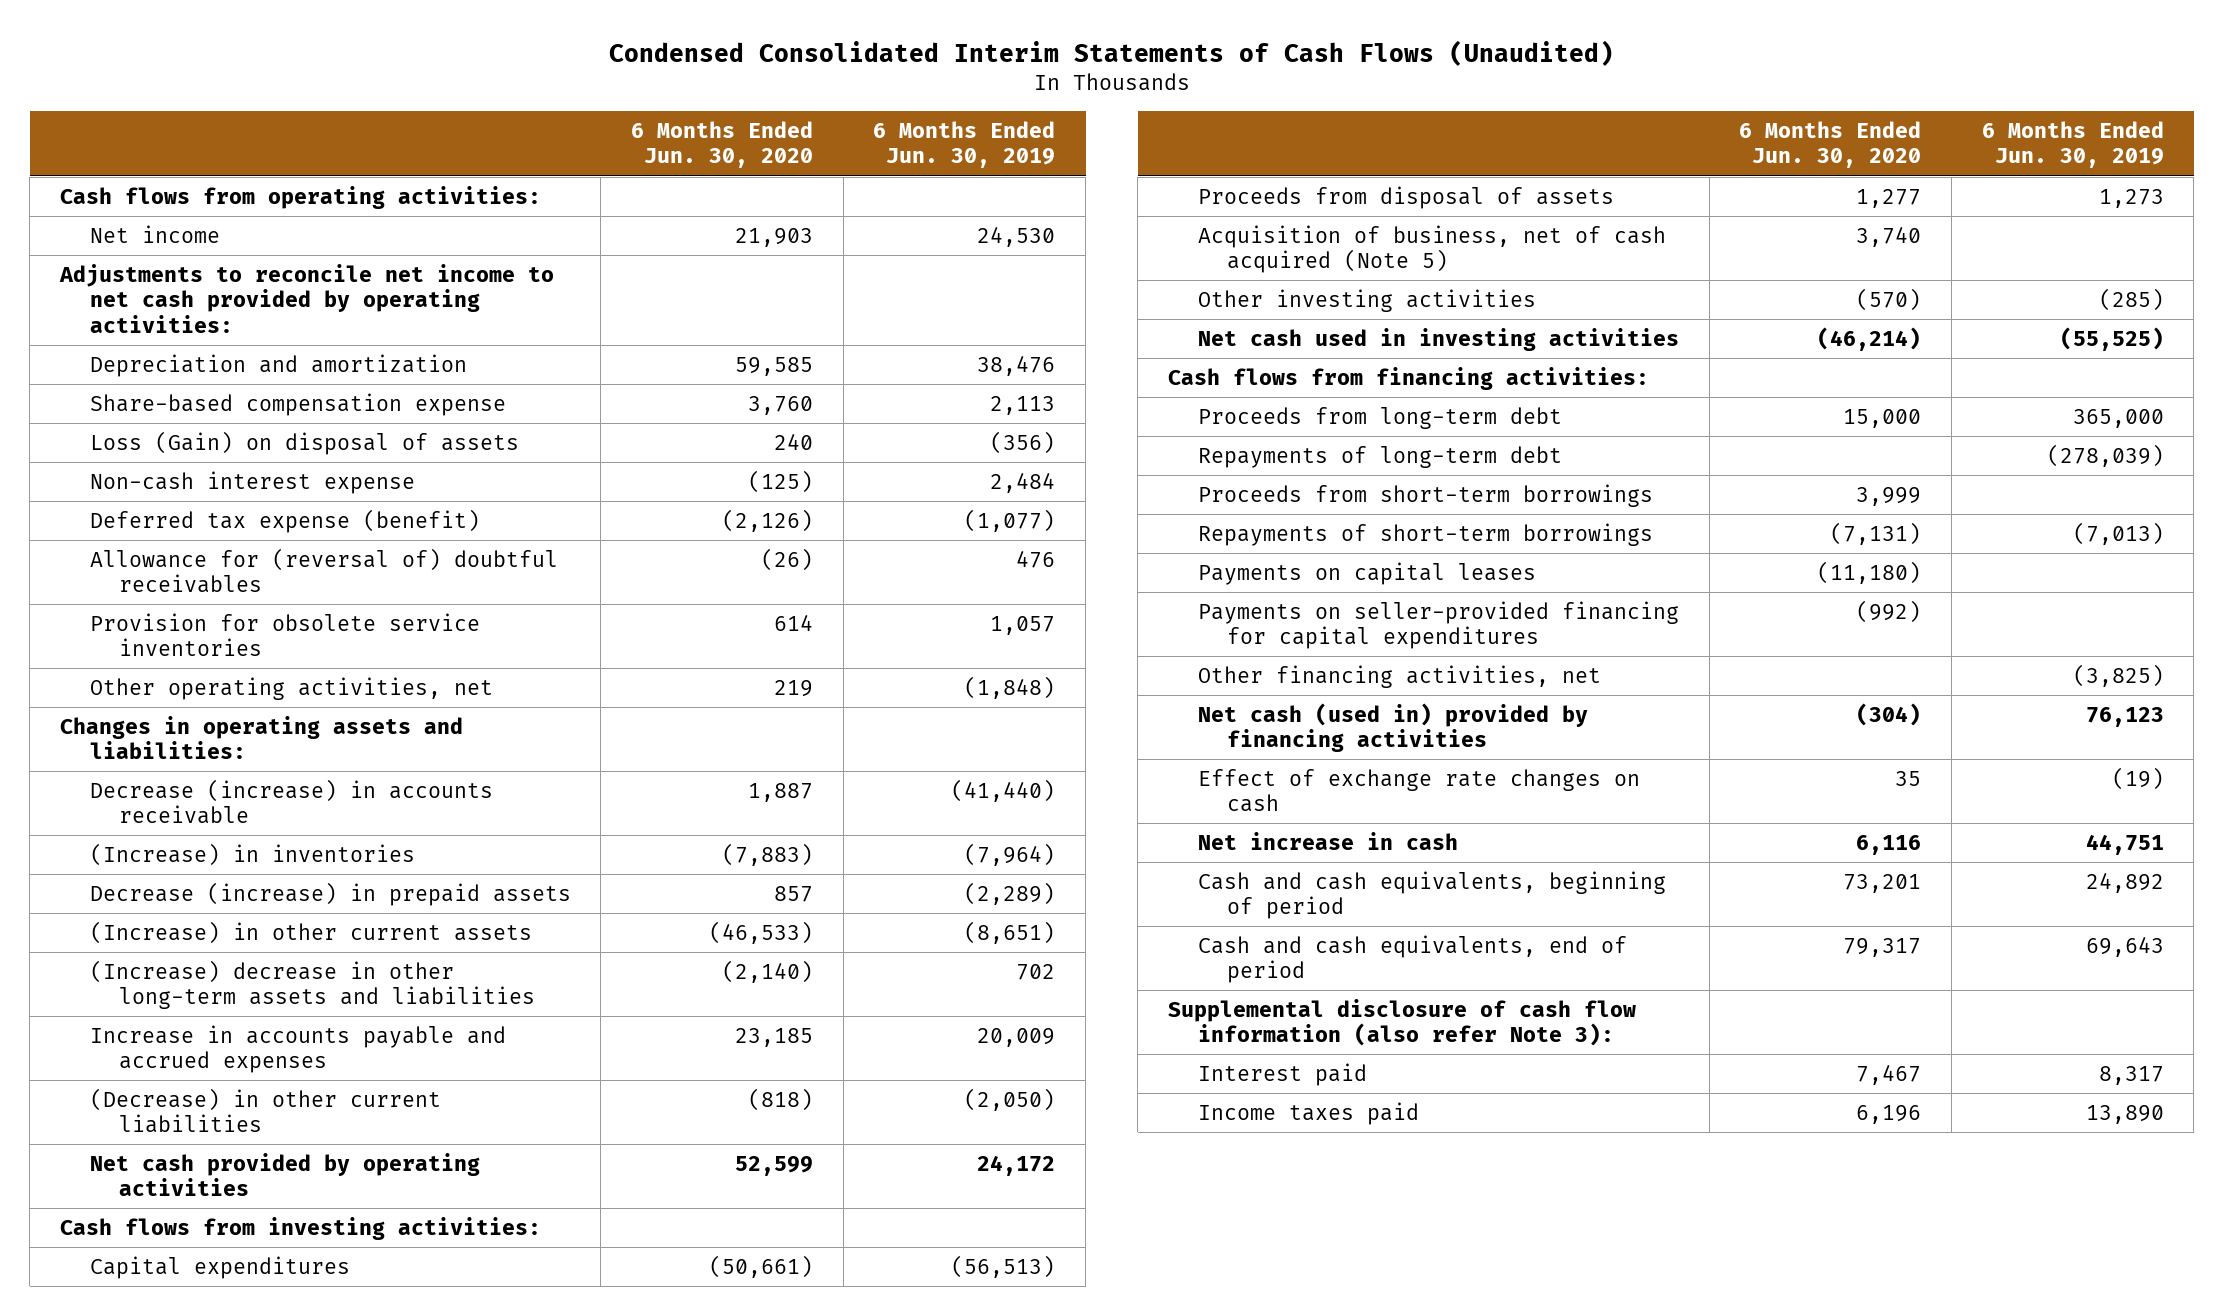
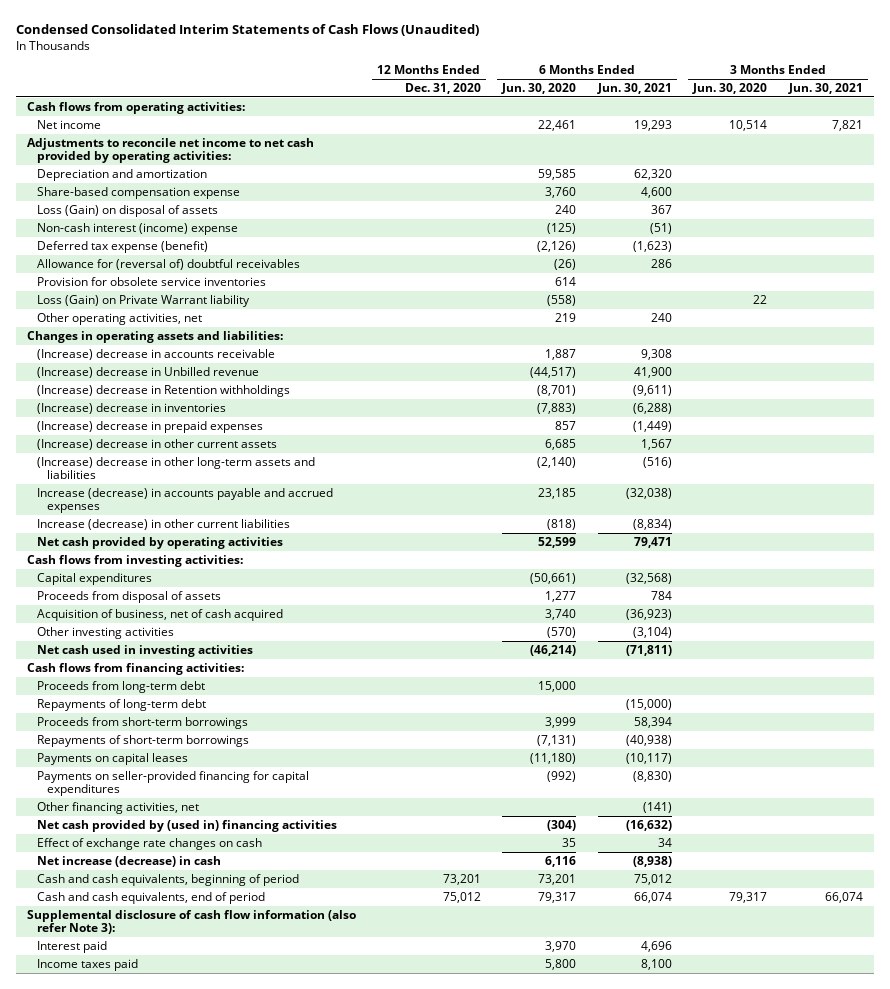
- | 6 Months Ended Jun. 30, 2020 | 6 Months Ended Jun. 30, 2019
+ | 12 Months Ended Dec. 31, 2020 | 6 Months Ended Jun. 30, 2020 | 6 Months Ended Jun. 30, 2021 | 3 Months Ended Jun. 30, 2020 | 3 Months Ended Jun. 30, 2021
- Net income | 21,903 | 24,530
+ Net income | | 22,461 | 19,293 | 10,514 | 7,821
- Non-cash interest expense | (125) | 2,484
+ Non-cash interest (income) expense | | (125) | (51) | |
+ Loss (Gain) on Private Warrant liability | | (558) | | 22 |
- Decrease (increase) in accounts receivable | 1,887 | (41,440)
- (Increase) in inventories | (7,883) | (7,964)
- Decrease (increase) in prepaid assets | 857 | (2,289)
- (Increase) in other current assets | (46,533) | (8,651)
+ (Increase) decrease in accounts receivable | | 1,887 | 9,308 | |
+ (Increase) decrease in Unbilled revenue | | (44,517) | 41,900 | |
+ (Increase) decrease in Retention withholdings | | (8,701) | (9,611) | |
+ (Increase) decrease in inventories | | (7,883) | (6,288) | |
+ (Increase) decrease in prepaid expenses | | 857 | (1,449) | |
+ (Increase) decrease in other current assets | | 6,685 | 1,567 | |
- Increase in accounts payable and accrued expenses | 23,185 | 20,009
- (Decrease) in other current liabilities | (818) | (2,050)
+ Increase (decrease) in accounts payable and accrued expenses | | 23,185 | (32,038) | |
+ Increase (decrease) in other current liabilities | | (818) | (8,834) | |
- Acquisition of business, net of cash acquired (Note 5) | 3,740 |
+ Acquisition of business, net of cash acquired | | 3,740 | (36,923) | |
- Net cash (used in) provided by financing activities | (304) | 76,123
+ Net cash provided by (used in) financing activities | | (304) | (16,632) | |
- Net increase in cash | 6,116 | 44,751
+ Net increase (decrease) in cash | | 6,116 | (8,938) | |
- Interest paid | 7,467 | 8,317
- Income taxes paid | 6,196 | 13,890
+ Interest paid | | 3,970 | 4,696 | |
+ Income taxes paid | | 5,800 | 8,100 | |

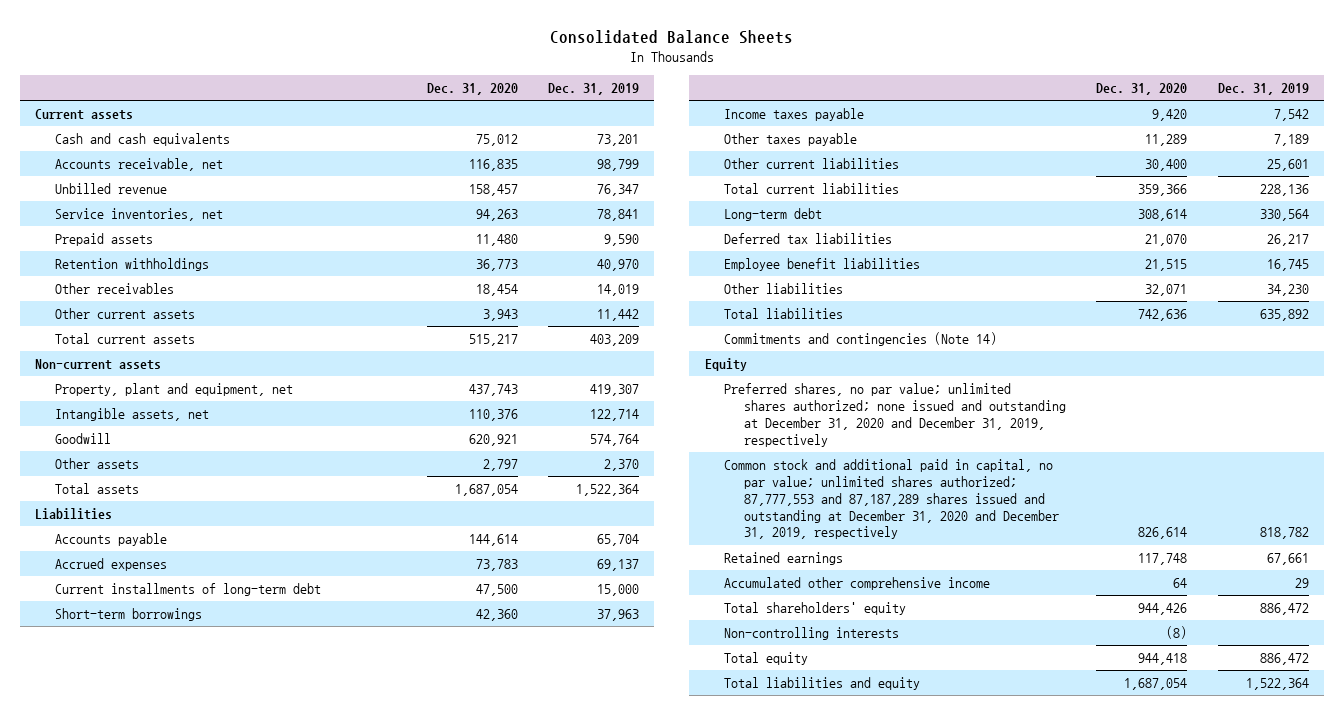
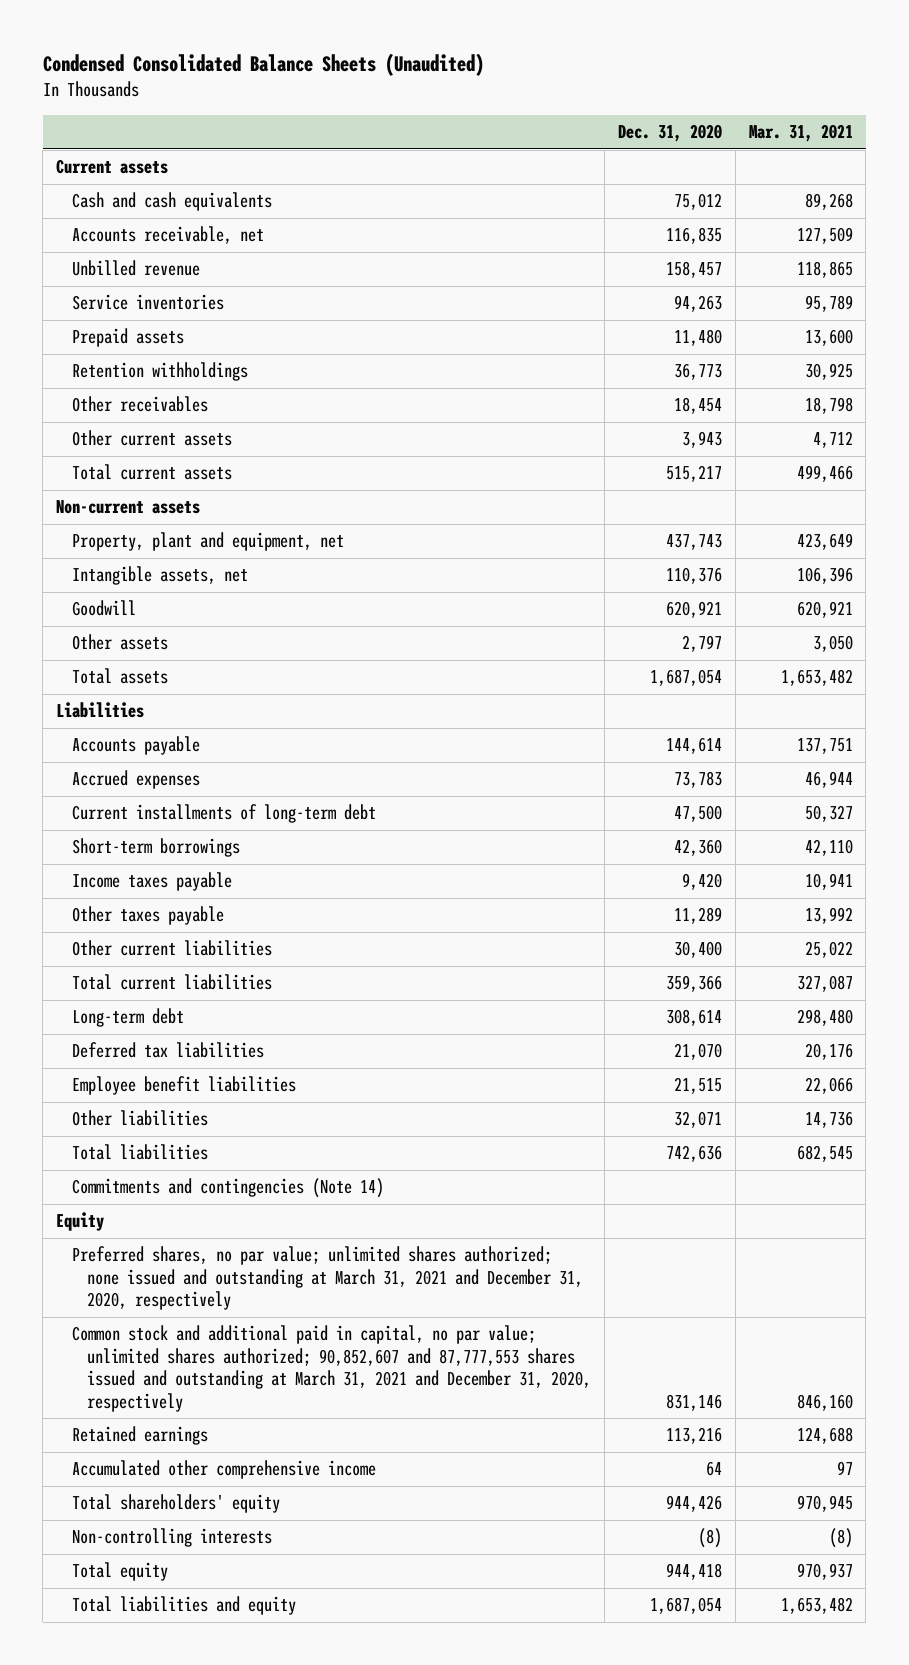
- Consolidated Balance Sheets
+ Condensed Consolidated Balance Sheets (Unaudited)
- | Dec. 31, 2020 | Dec. 31, 2019
+ | Dec. 31, 2020 | Mar. 31, 2021
- Service inventories, net | 94,263 | 78,841
+ Service inventories | 94,263 | 95,789
- Preferred shares, no par value; unlimited shares authorized; none issued and outstanding at December 31, 2020 and December 31, 2019, respectively
- Common stock and additional paid in capital, no par value; unlimited shares authorized; 87,777,553 and 87,187,289 shares issued and outstanding at December 31, 2020 and December 31, 2019, respectively | 826,614 | 818,782
- Retained earnings | 117,748 | 67,661
+ Preferred shares, no par value; unlimited shares authorized; none issued and outstanding at March 31, 2021 and December 31, 2020, respectively
+ Common stock and additional paid in capital, no par value; unlimited shares authorized; 90,852,607 and 87,777,553 shares issued and outstanding at March 31, 2021 and December 31, 2020, respectively | 831,146 | 846,160
+ Retained earnings | 113,216 | 124,688

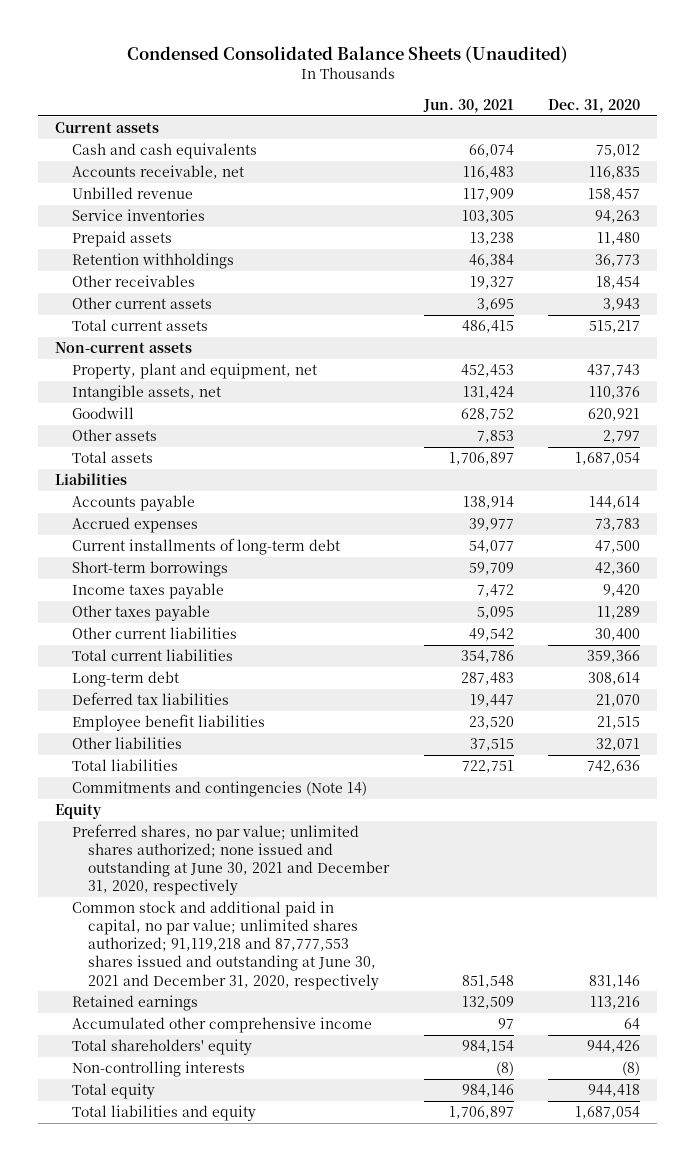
- | Dec. 31, 2020 | Mar. 31, 2021
+ | Jun. 30, 2021 | Dec. 31, 2020
- Preferred shares, no par value; unlimited shares authorized; none issued and outstanding at March 31, 2021 and December 31, 2020, respectively
- Common stock and additional paid in capital, no par value; unlimited shares authorized; 90,852,607 and 87,777,553 shares issued and outstanding at March 31, 2021 and December 31, 2020, respectively | 831,146 | 846,160
+ Preferred shares, no par value; unlimited shares authorized; none issued and outstanding at June 30, 2021 and December 31, 2020, respectively
+ Common stock and additional paid in capital, no par value; unlimited shares authorized; 91,119,218 and 87,777,553 shares issued and outstanding at June 30, 2021 and December 31, 2020, respectively | 851,548 | 831,146

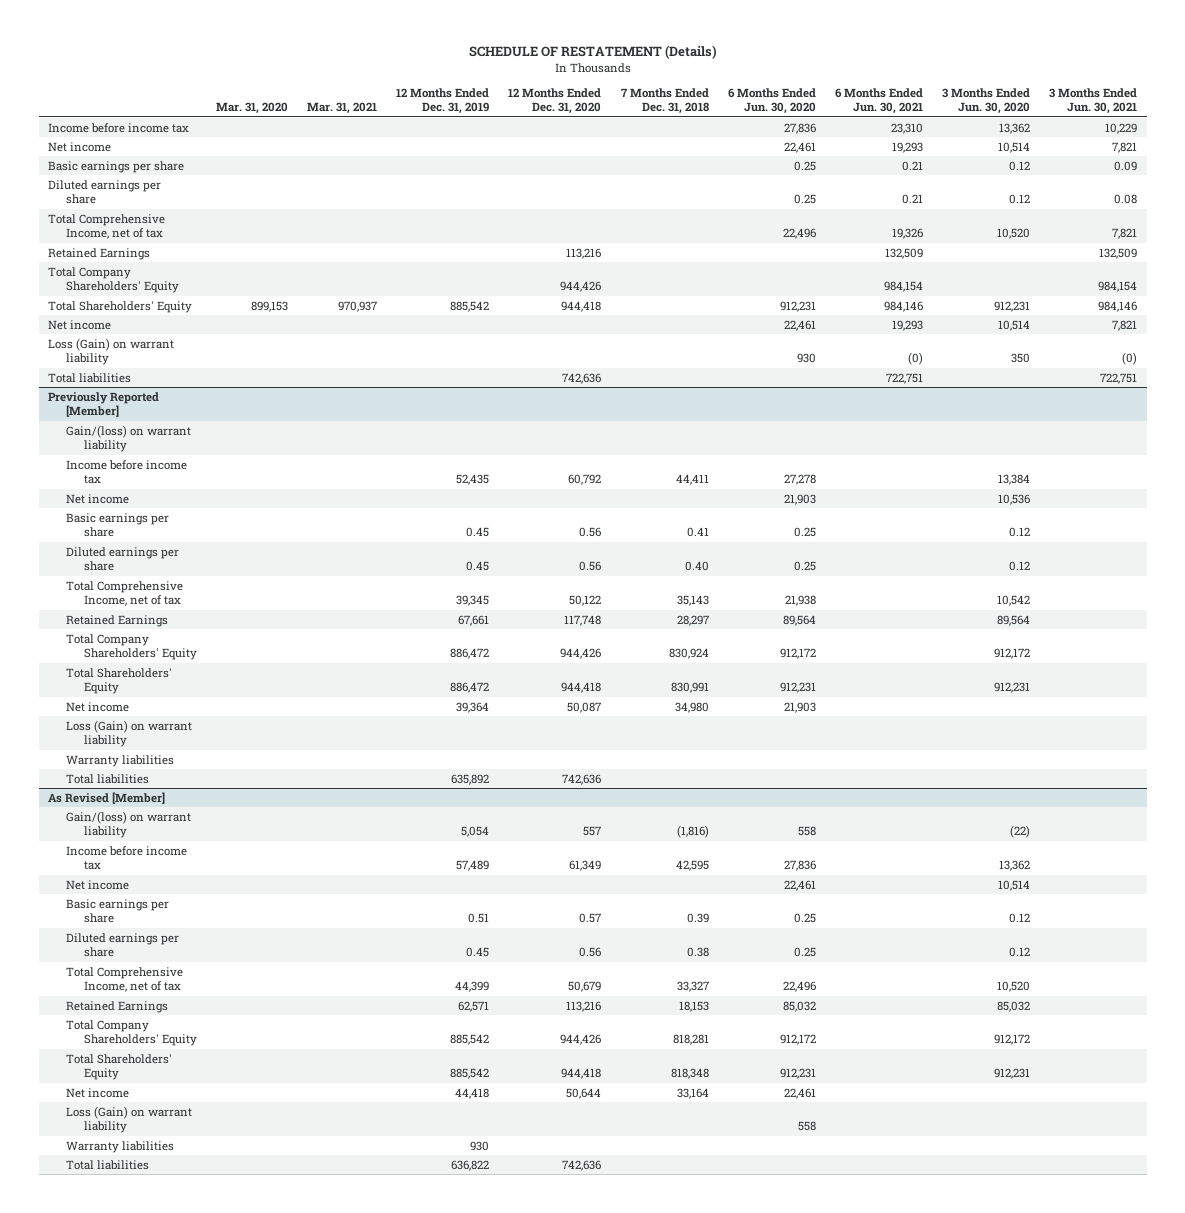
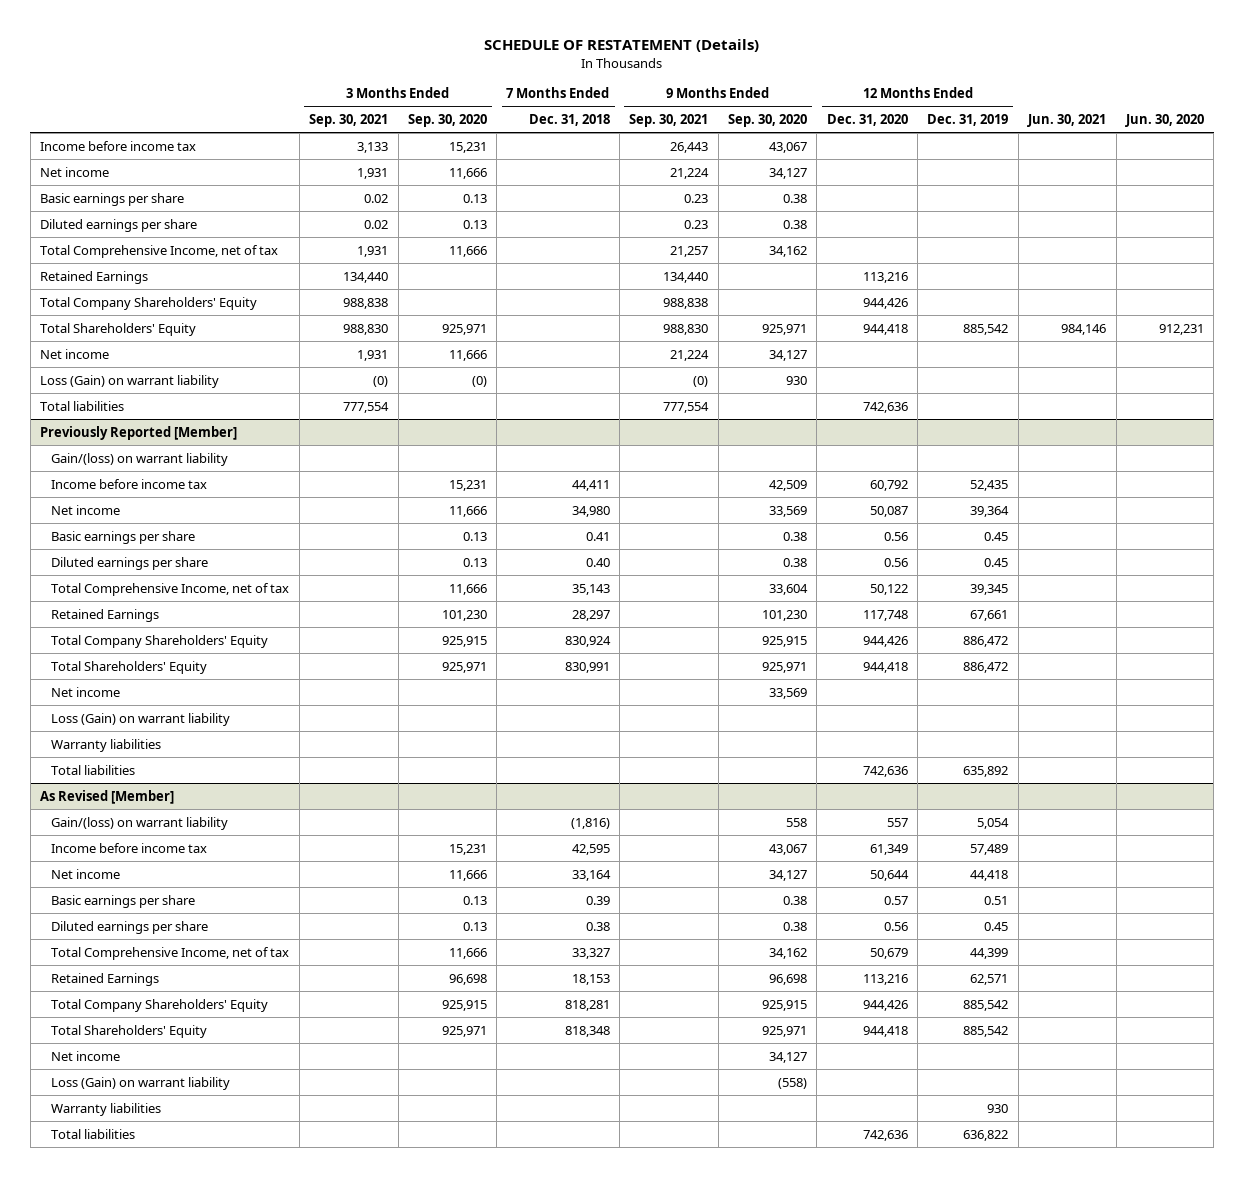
- | Mar. 31, 2020 | Mar. 31, 2021 | 12 Months Ended Dec. 31, 2019 | 12 Months Ended Dec. 31, 2020 | 7 Months Ended Dec. 31, 2018 | 6 Months Ended Jun. 30, 2020 | 6 Months Ended Jun. 30, 2021 | 3 Months Ended Jun. 30, 2020 | 3 Months Ended Jun. 30, 2021
+ | 3 Months Ended Sep. 30, 2021 | 3 Months Ended Sep. 30, 2020 | 7 Months Ended Dec. 31, 2018 | 9 Months Ended Sep. 30, 2021 | 9 Months Ended Sep. 30, 2020 | 12 Months Ended Dec. 31, 2020 | 12 Months Ended Dec. 31, 2019 | Jun. 30, 2021 | Jun. 30, 2020
@ Previously Reported [Member]
moved up: Net income | | 11,666 | 34,980 | | 33,569 | 50,087 | 39,364 | |
moved down: Net income | | | | | 33,569 | | | |
@ As Revised [Member]
moved up: Net income | | 11,666 | 33,164 | | 34,127 | 50,644 | 44,418 | |
moved down: Net income | | | | | 34,127 | | | |

